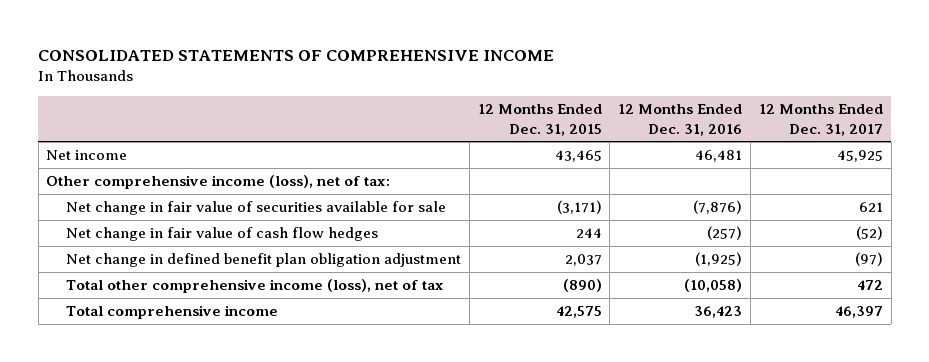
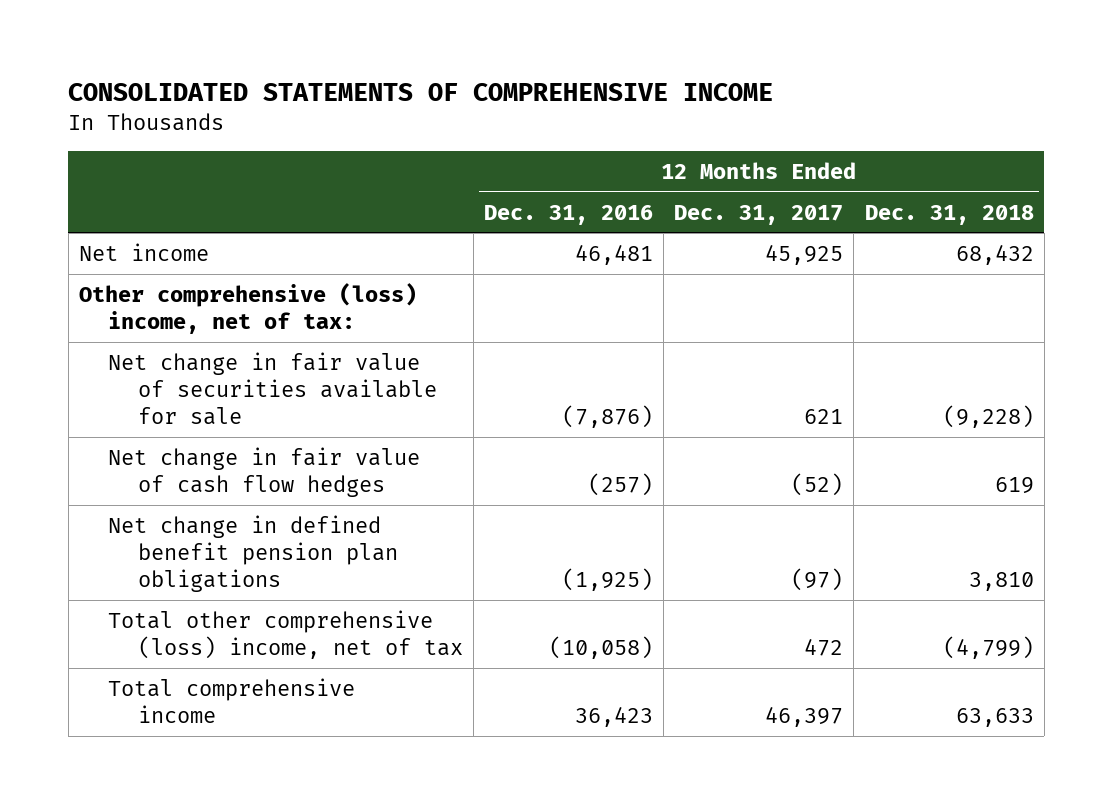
- | 12 Months Ended Dec. 31, 2015 | 12 Months Ended Dec. 31, 2016 | 12 Months Ended Dec. 31, 2017
+ | 12 Months Ended Dec. 31, 2016 | 12 Months Ended Dec. 31, 2017 | 12 Months Ended Dec. 31, 2018
- Other comprehensive income (loss), net of tax:
+ Other comprehensive (loss) income, net of tax:
- Net change in defined benefit plan obligation adjustment | 2,037 | (1,925) | (97)
- Total other comprehensive income (loss), net of tax | (890) | (10,058) | 472
+ Net change in defined benefit pension plan obligations | (1,925) | (97) | 3,810
+ Total other comprehensive (loss) income, net of tax | (10,058) | 472 | (4,799)

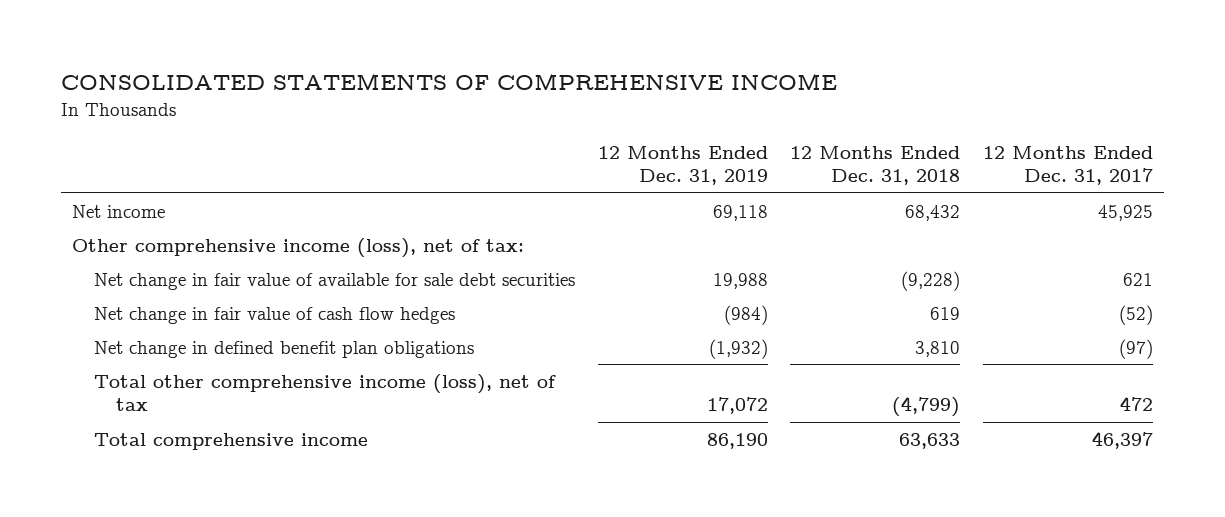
- | 12 Months Ended Dec. 31, 2016 | 12 Months Ended Dec. 31, 2017 | 12 Months Ended Dec. 31, 2018
+ | 12 Months Ended Dec. 31, 2019 | 12 Months Ended Dec. 31, 2018 | 12 Months Ended Dec. 31, 2017
- Other comprehensive (loss) income, net of tax:
- Net change in fair value of securities available for sale | (7,876) | 621 | (9,228)
+ Other comprehensive income (loss), net of tax:
+ Net change in fair value of available for sale debt securities | 19,988 | (9,228) | 621
- Net change in defined benefit pension plan obligations | (1,925) | (97) | 3,810
- Total other comprehensive (loss) income, net of tax | (10,058) | 472 | (4,799)
+ Net change in defined benefit plan obligations | (1,932) | 3,810 | (97)
+ Total other comprehensive income (loss), net of tax | 17,072 | (4,799) | 472

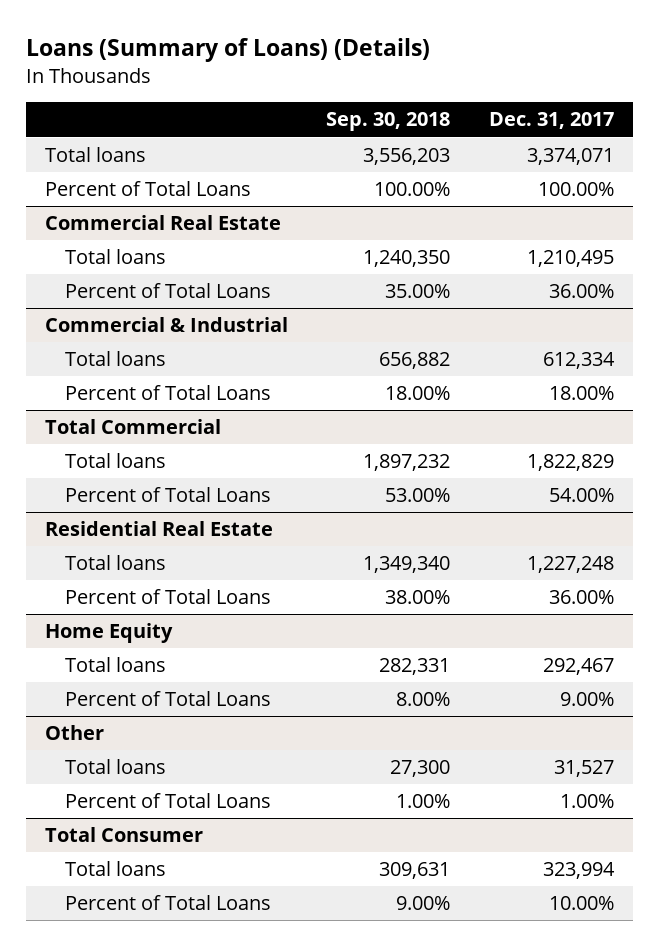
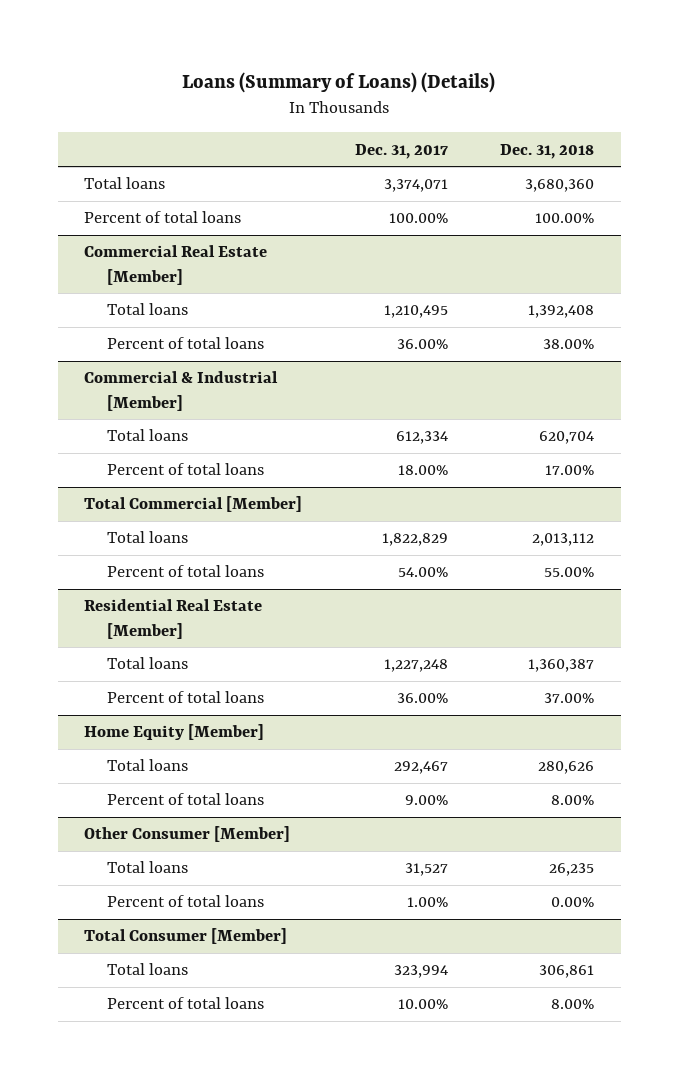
- | Sep. 30, 2018 | Dec. 31, 2017
+ | Dec. 31, 2017 | Dec. 31, 2018
- Percent of Total Loans | 100.00% | 100.00%
- Commercial Real Estate
+ Percent of total loans | 100.00% | 100.00%
+ Commercial Real Estate [Member]
- Percent of Total Loans | 35.00% | 36.00%
- Commercial & Industrial
+ Percent of total loans | 36.00% | 38.00%
+ Commercial & Industrial [Member]
- Percent of Total Loans | 18.00% | 18.00%
- Total Commercial
+ Percent of total loans | 18.00% | 17.00%
+ Total Commercial [Member]
- Percent of Total Loans | 53.00% | 54.00%
- Residential Real Estate
+ Percent of total loans | 54.00% | 55.00%
+ Residential Real Estate [Member]
- Percent of Total Loans | 38.00% | 36.00%
- Home Equity
+ Percent of total loans | 36.00% | 37.00%
+ Home Equity [Member]
- Percent of Total Loans | 8.00% | 9.00%
- Other
+ Percent of total loans | 9.00% | 8.00%
+ Other Consumer [Member]
- Percent of Total Loans | 1.00% | 1.00%
- Total Consumer
+ Percent of total loans | 1.00% | 0.00%
+ Total Consumer [Member]
- Percent of Total Loans | 9.00% | 10.00%
+ Percent of total loans | 10.00% | 8.00%

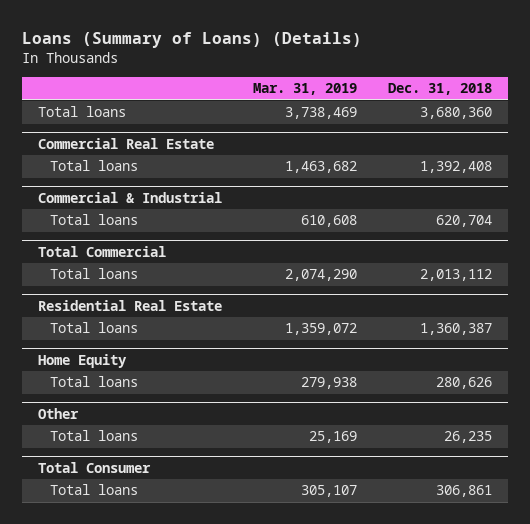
- | Dec. 31, 2017 | Dec. 31, 2018
+ | Mar. 31, 2019 | Dec. 31, 2018
- Percent of total loans | 100.00% | 100.00%
- Commercial Real Estate [Member]
+ Commercial Real Estate
- Percent of total loans | 36.00% | 38.00%
- Commercial & Industrial [Member]
+ Commercial & Industrial
- Percent of total loans | 18.00% | 17.00%
- Total Commercial [Member]
+ Total Commercial
- Percent of total loans | 54.00% | 55.00%
- Residential Real Estate [Member]
+ Residential Real Estate
- Percent of total loans | 36.00% | 37.00%
- Home Equity [Member]
+ Home Equity
- Percent of total loans | 9.00% | 8.00%
- Other Consumer [Member]
+ Other
- Percent of total loans | 1.00% | 0.00%
- Total Consumer [Member]
+ Total Consumer
- Percent of total loans | 10.00% | 8.00%

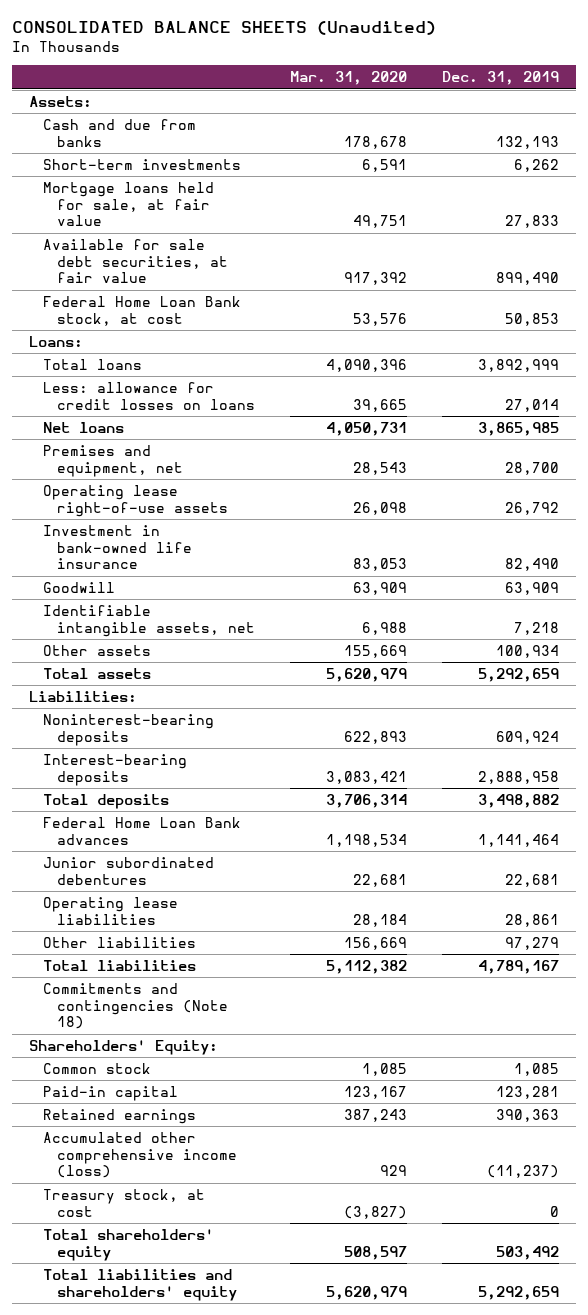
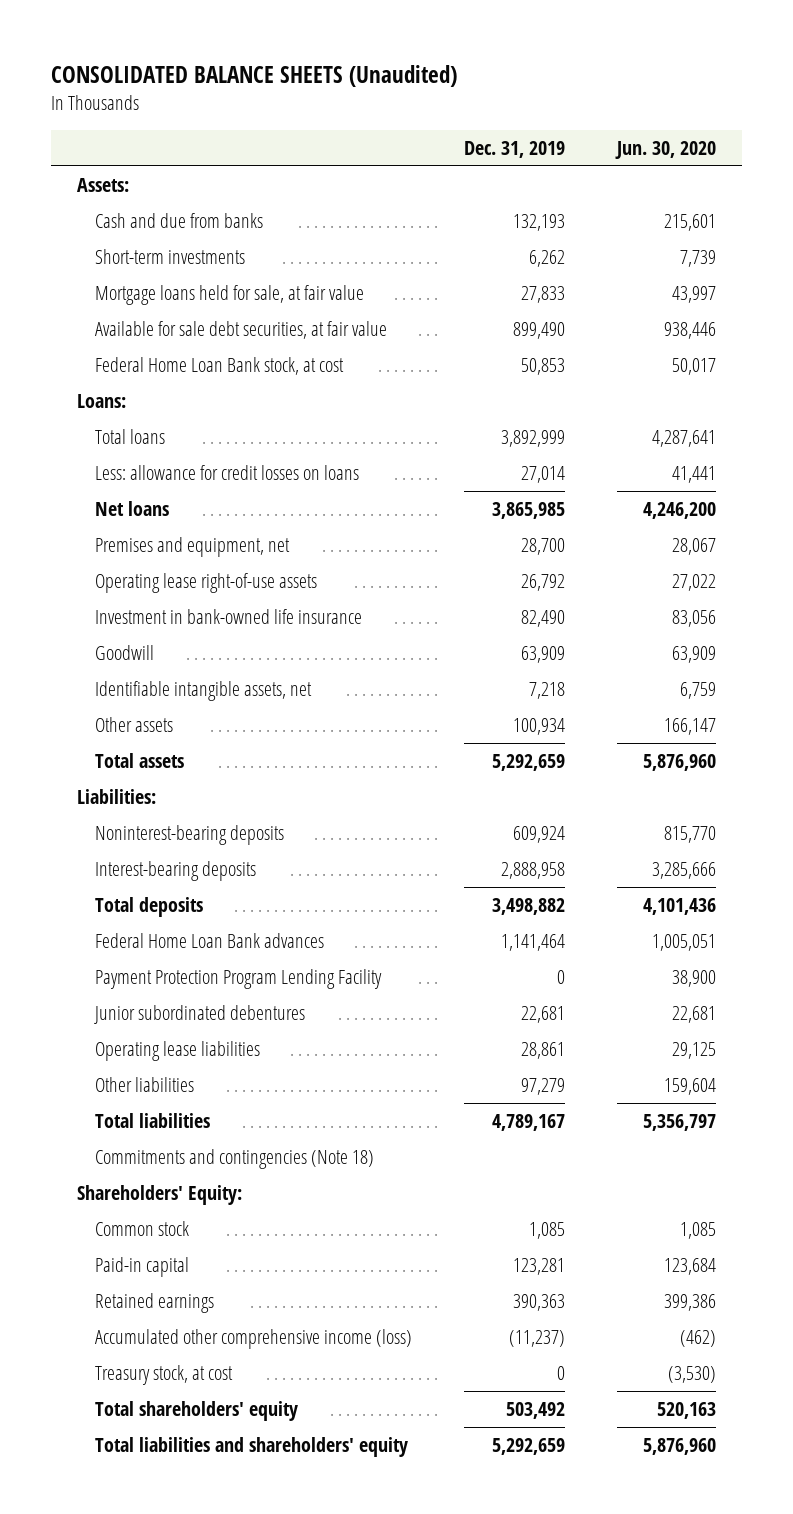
- | Mar. 31, 2020 | Dec. 31, 2019
+ | Dec. 31, 2019 | Jun. 30, 2020
+ Payment Protection Program Lending Facility | 0 | 38,900

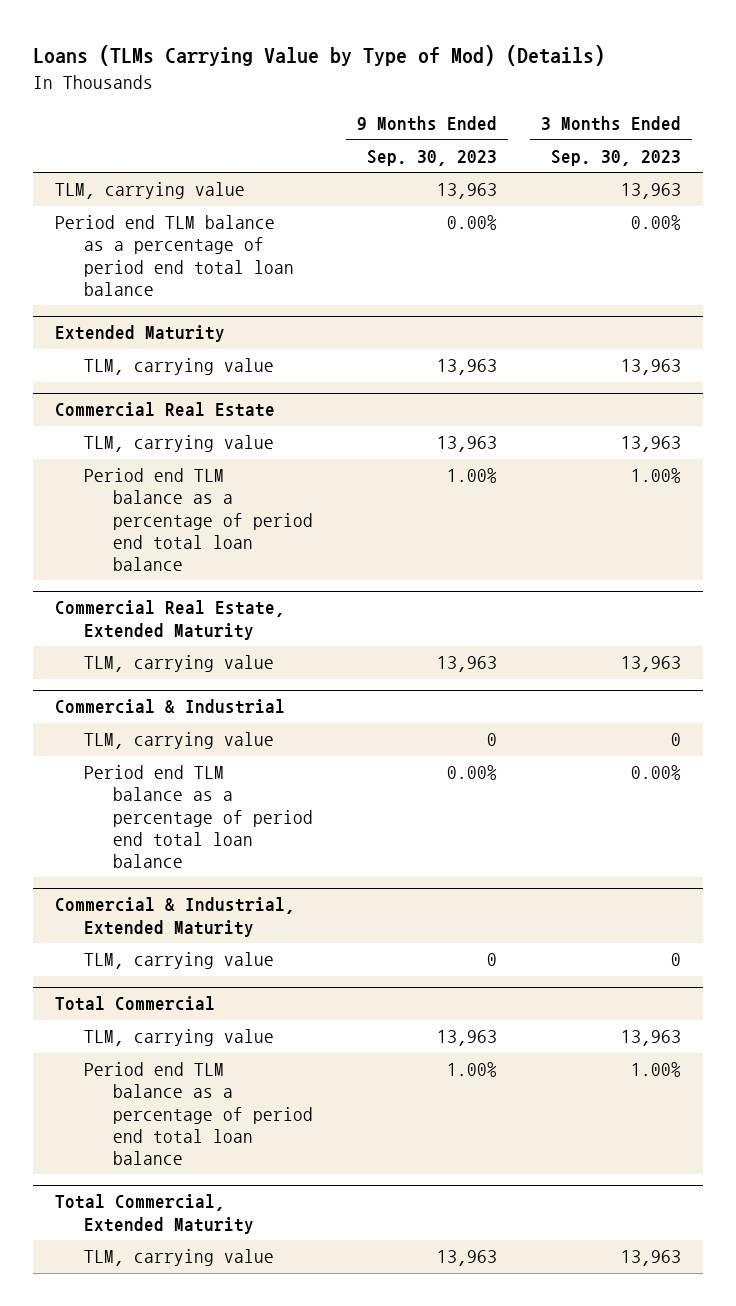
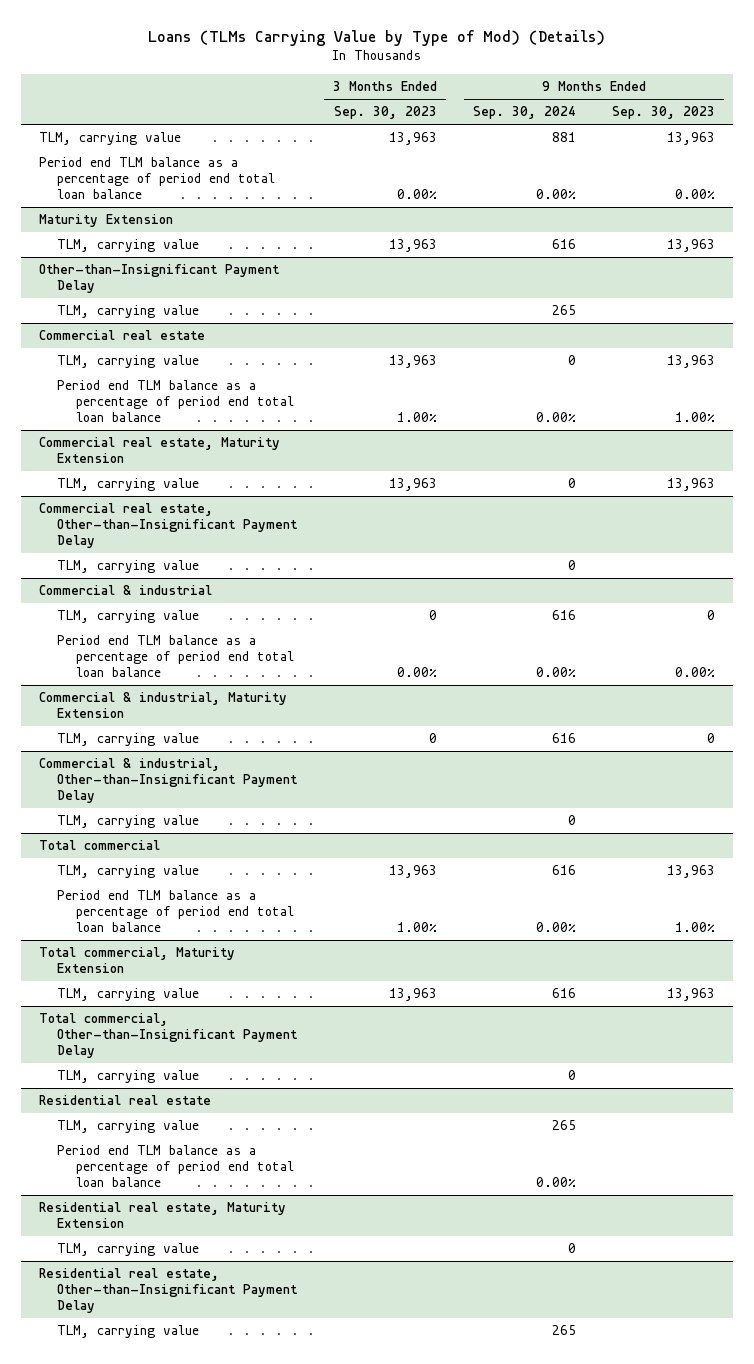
- | 9 Months Ended Sep. 30, 2023 | 3 Months Ended Sep. 30, 2023
+ | 3 Months Ended Sep. 30, 2023 | 9 Months Ended Sep. 30, 2024 | 9 Months Ended Sep. 30, 2023
- Extended Maturity
+ Maturity Extension
- Commercial Real Estate
+ Other-than-Insignificant Payment Delay
+ TLM, carrying value | | 265 |
+ Commercial real estate
- Commercial Real Estate, Extended Maturity
+ Commercial real estate, Maturity Extension
- Commercial & Industrial
+ Commercial real estate, Other-than-Insignificant Payment Delay
+ TLM, carrying value | | 0 |
+ Commercial & industrial
- Commercial & Industrial, Extended Maturity
+ Commercial & industrial, Maturity Extension
- Total Commercial
+ Commercial & industrial, Other-than-Insignificant Payment Delay
+ TLM, carrying value | | 0 |
+ Total commercial
- Total Commercial, Extended Maturity
+ Total commercial, Maturity Extension
+ Total commercial, Other-than-Insignificant Payment Delay
+ TLM, carrying value | | 0 |
+ Residential real estate
+ TLM, carrying value | | 265 |
+ Period end TLM balance as a percentage of period end total loan balance | | 0.00% |
+ Residential real estate, Maturity Extension
+ TLM, carrying value | | 0 |
+ Residential real estate, Other-than-Insignificant Payment Delay
+ TLM, carrying value | | 265 |

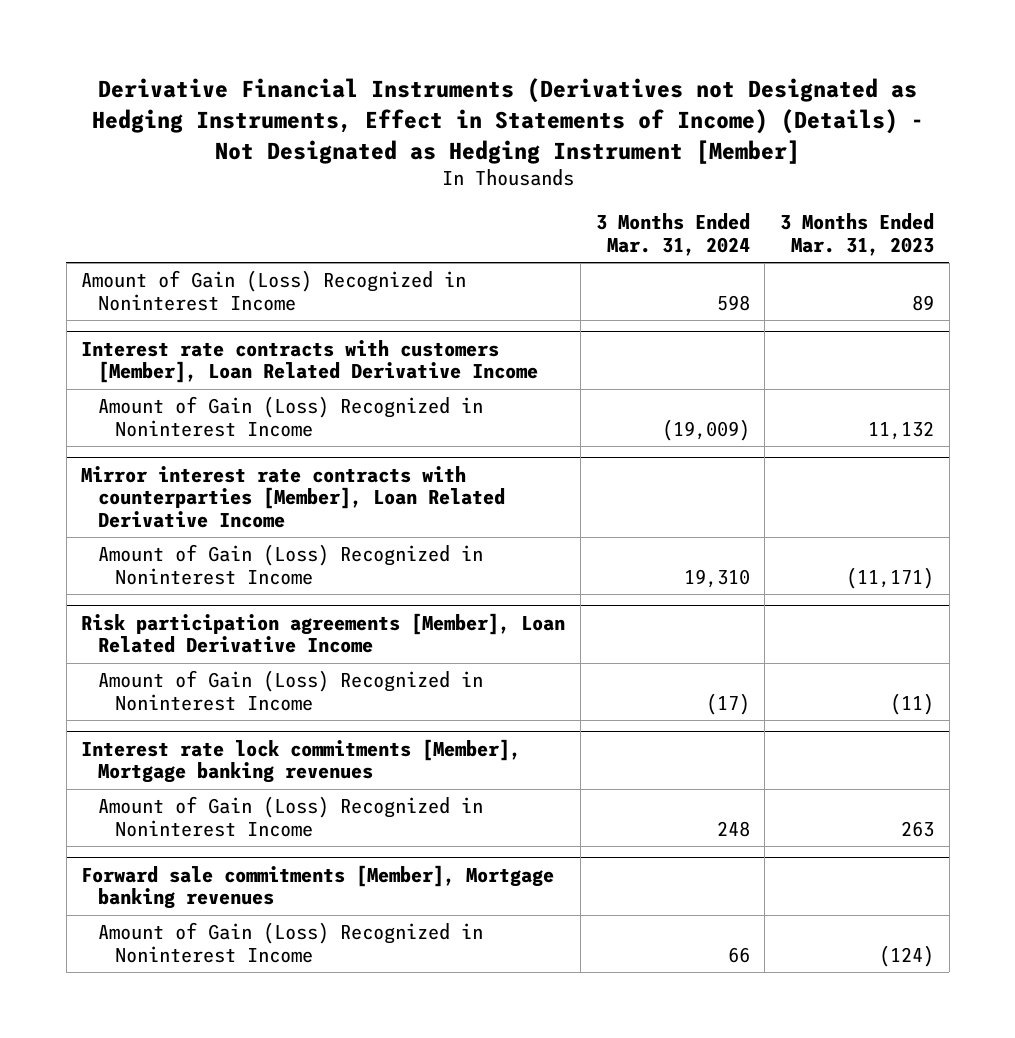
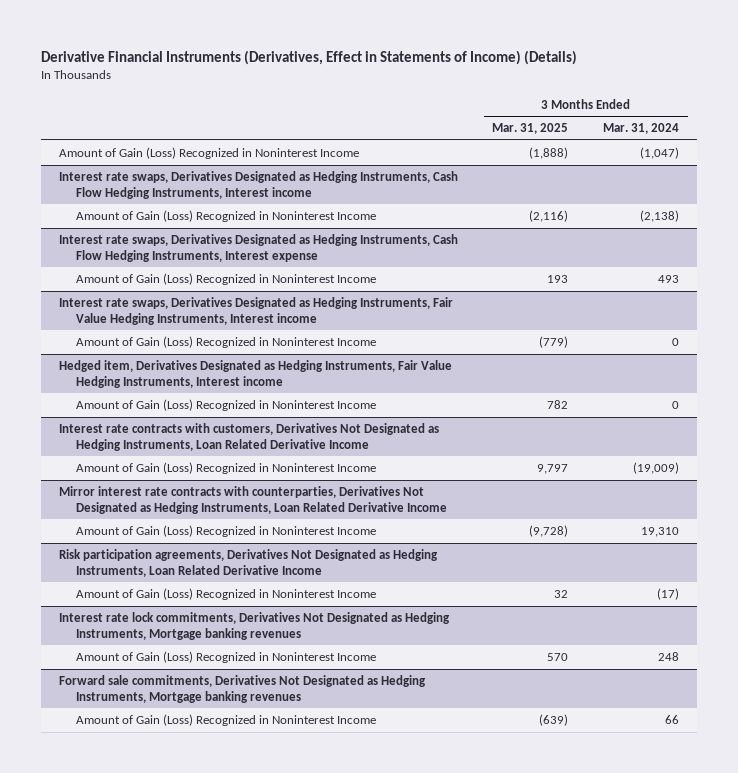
- Derivative Financial Instruments (Derivatives not Designated as Hedging Instruments, Effect in Statements of Income) (Details) - Not Designated as Hedging Instrument [Member]
+ Derivative Financial Instruments (Derivatives, Effect in Statements of Income) (Details)
- | 3 Months Ended Mar. 31, 2024 | 3 Months Ended Mar. 31, 2023
+ | 3 Months Ended Mar. 31, 2025 | 3 Months Ended Mar. 31, 2024
- Amount of Gain (Loss) Recognized in Noninterest Income | 598 | 89
- Interest rate contracts with customers [Member], Loan Related Derivative Income
+ Amount of Gain (Loss) Recognized in Noninterest Income | (1,888) | (1,047)
+ Interest rate swaps, Derivatives Designated as Hedging Instruments, Cash Flow Hedging Instruments, Interest income
+ Amount of Gain (Loss) Recognized in Noninterest Income | (2,116) | (2,138)
+ Interest rate swaps, Derivatives Designated as Hedging Instruments, Cash Flow Hedging Instruments, Interest expense
+ Amount of Gain (Loss) Recognized in Noninterest Income | 193 | 493
+ Interest rate swaps, Derivatives Designated as Hedging Instruments, Fair Value Hedging Instruments, Interest income
+ Amount of Gain (Loss) Recognized in Noninterest Income | (779) | 0
+ Hedged item, Derivatives Designated as Hedging Instruments, Fair Value Hedging Instruments, Interest income
+ Amount of Gain (Loss) Recognized in Noninterest Income | 782 | 0
+ Interest rate contracts with customers, Derivatives Not Designated as Hedging Instruments, Loan Related Derivative Income
- Mirror interest rate contracts with counterparties [Member], Loan Related Derivative Income
+ Mirror interest rate contracts with counterparties, Derivatives Not Designated as Hedging Instruments, Loan Related Derivative Income
- Risk participation agreements [Member], Loan Related Derivative Income
+ Risk participation agreements, Derivatives Not Designated as Hedging Instruments, Loan Related Derivative Income
- Interest rate lock commitments [Member], Mortgage banking revenues
+ Interest rate lock commitments, Derivatives Not Designated as Hedging Instruments, Mortgage banking revenues
- Forward sale commitments [Member], Mortgage banking revenues
+ Forward sale commitments, Derivatives Not Designated as Hedging Instruments, Mortgage banking revenues

